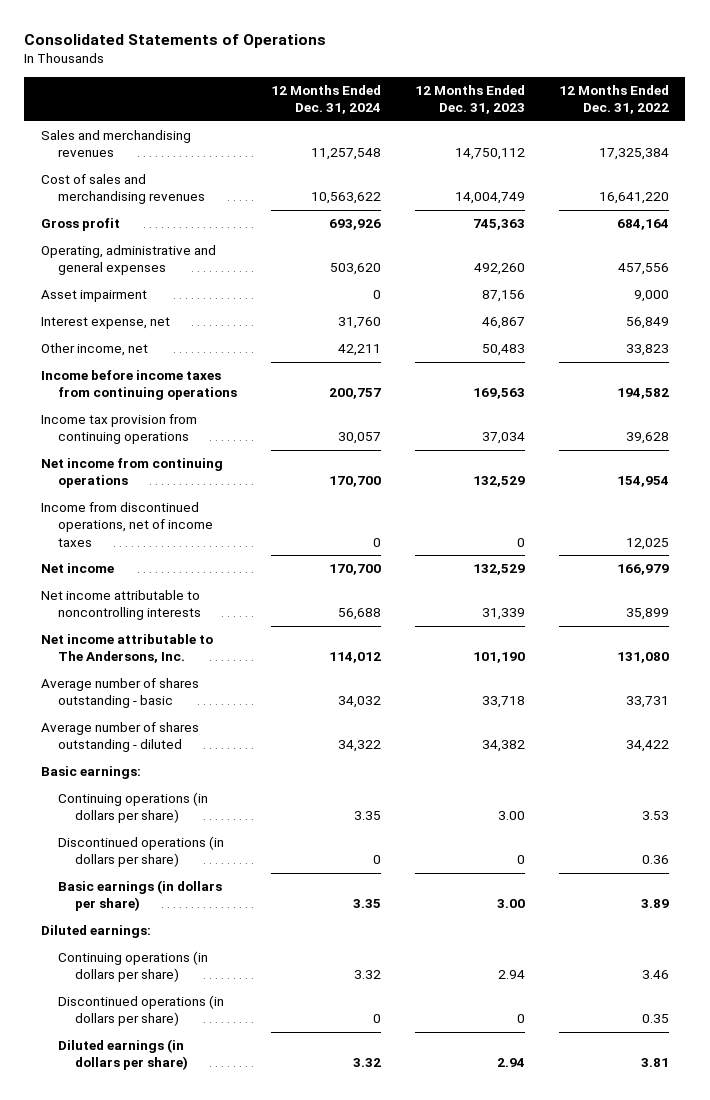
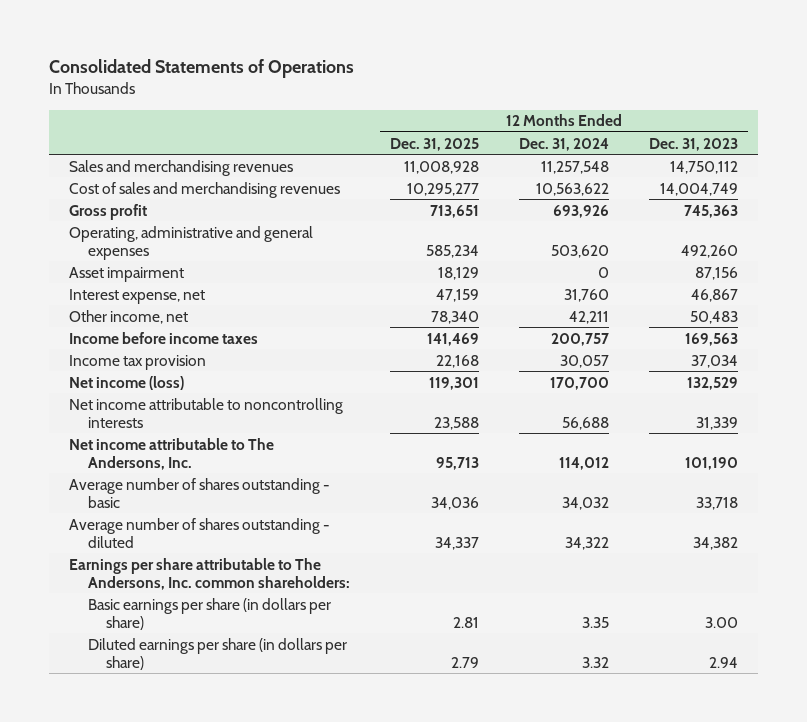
- | 12 Months Ended Dec. 31, 2024 | 12 Months Ended Dec. 31, 2023 | 12 Months Ended Dec. 31, 2022
+ | 12 Months Ended Dec. 31, 2025 | 12 Months Ended Dec. 31, 2024 | 12 Months Ended Dec. 31, 2023
- Income before income taxes from continuing operations | 200,757 | 169,563 | 194,582
- Income tax provision from continuing operations | 30,057 | 37,034 | 39,628
- Net income from continuing operations | 170,700 | 132,529 | 154,954
- Income from discontinued operations, net of income taxes | 0 | 0 | 12,025
- Net income | 170,700 | 132,529 | 166,979
+ Income before income taxes | 141,469 | 200,757 | 169,563
+ Income tax provision | 22,168 | 30,057 | 37,034
+ Net income (loss) | 119,301 | 170,700 | 132,529
- Basic earnings:
- Continuing operations (in dollars per share) | 3.35 | 3.00 | 3.53
- Discontinued operations (in dollars per share) | 0 | 0 | 0.36
- Basic earnings (in dollars per share) | 3.35 | 3.00 | 3.89
- Diluted earnings:
- Continuing operations (in dollars per share) | 3.32 | 2.94 | 3.46
- Discontinued operations (in dollars per share) | 0 | 0 | 0.35
- Diluted earnings (in dollars per share) | 3.32 | 2.94 | 3.81
+ Earnings per share attributable to The Andersons, Inc. common shareholders:
+ Basic earnings per share (in dollars per share) | 2.81 | 3.35 | 3.00
+ Diluted earnings per share (in dollars per share) | 2.79 | 3.32 | 2.94

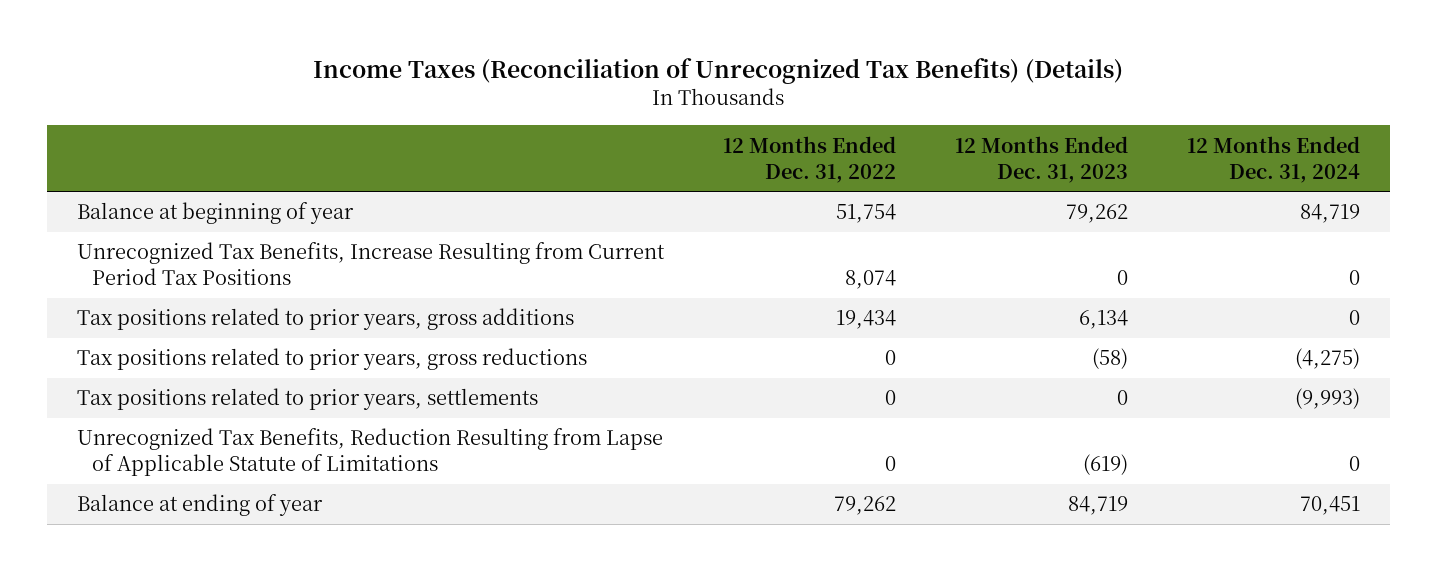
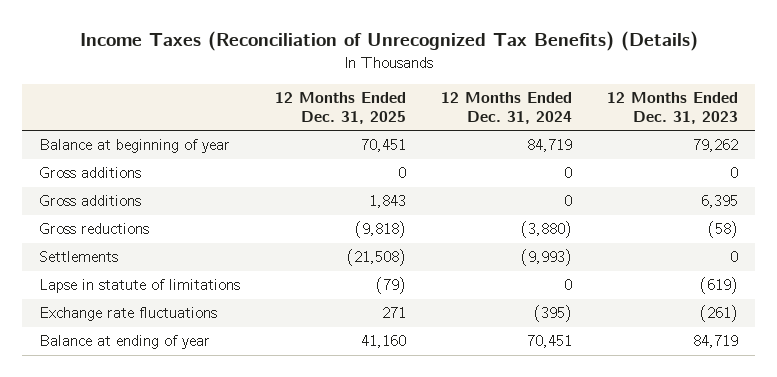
- | 12 Months Ended Dec. 31, 2022 | 12 Months Ended Dec. 31, 2023 | 12 Months Ended Dec. 31, 2024
+ | 12 Months Ended Dec. 31, 2025 | 12 Months Ended Dec. 31, 2024 | 12 Months Ended Dec. 31, 2023
- Unrecognized Tax Benefits, Increase Resulting from Current Period Tax Positions | 8,074 | 0 | 0
- Tax positions related to prior years, gross additions | 19,434 | 6,134 | 0
- Tax positions related to prior years, gross reductions | 0 | (58) | (4,275)
- Tax positions related to prior years, settlements | 0 | 0 | (9,993)
- Unrecognized Tax Benefits, Reduction Resulting from Lapse of Applicable Statute of Limitations | 0 | (619) | 0
+ Gross additions | 0 | 0 | 0
+ Gross additions | 1,843 | 0 | 6,395
+ Gross reductions | (9,818) | (3,880) | (58)
+ Settlements | (21,508) | (9,993) | 0
+ Lapse in statute of limitations | (79) | 0 | (619)
+ Exchange rate fluctuations | 271 | (395) | (261)

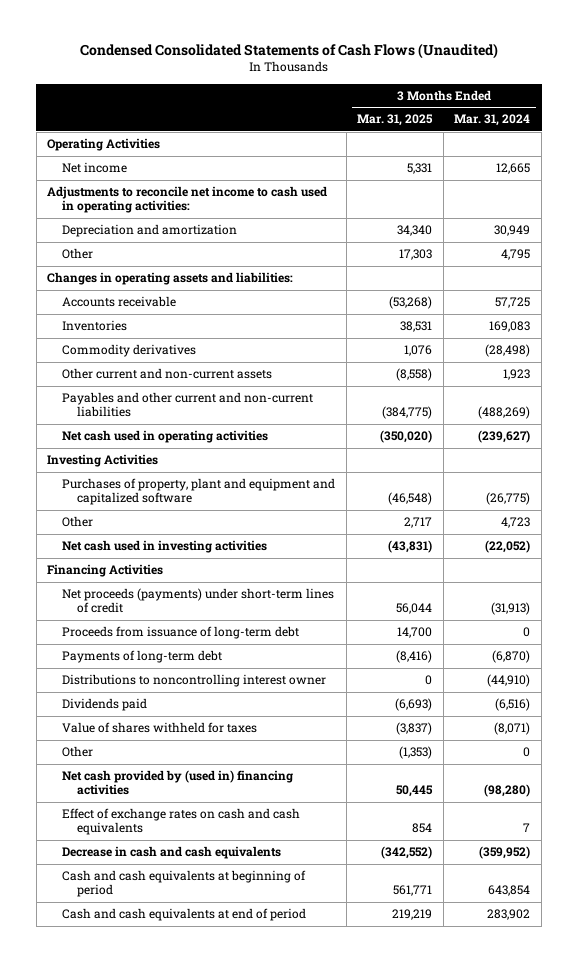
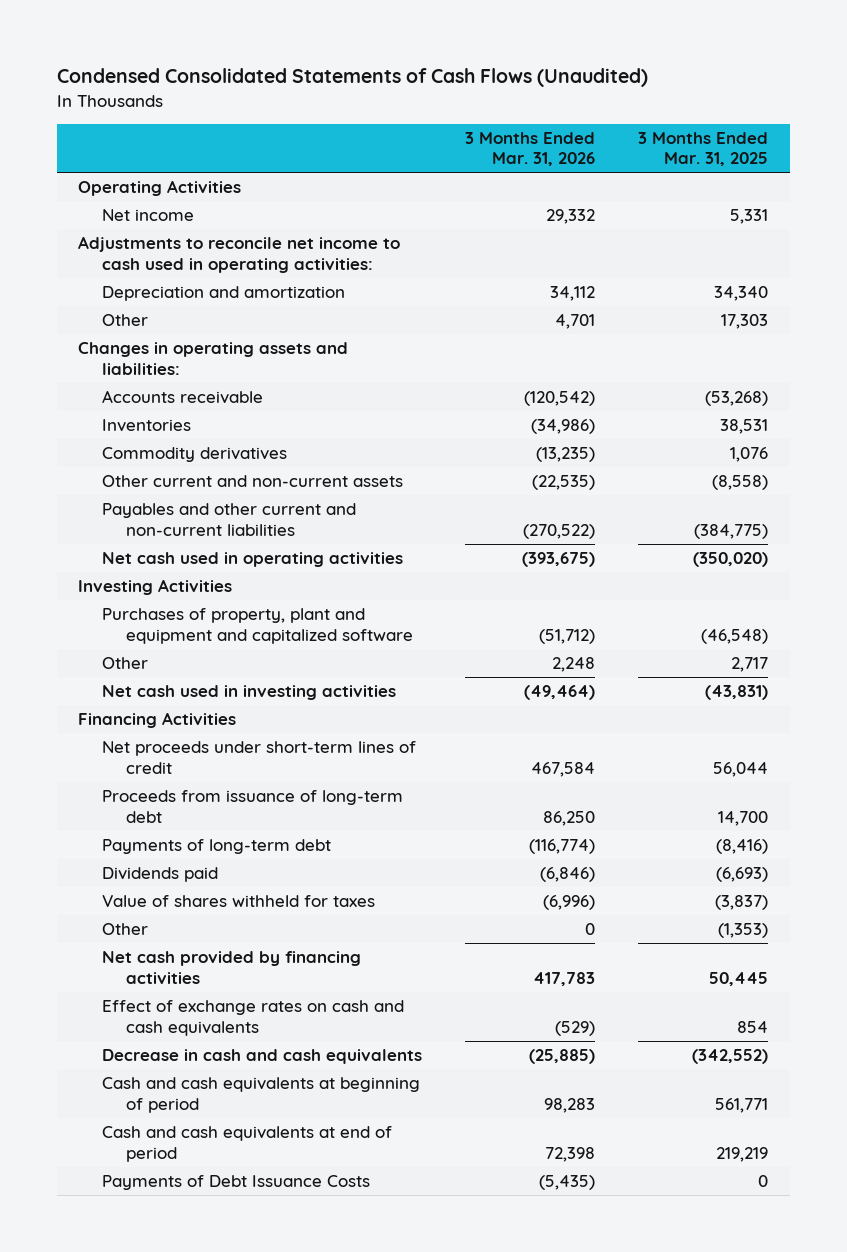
- | 3 Months Ended Mar. 31, 2025 | 3 Months Ended Mar. 31, 2024
+ | 3 Months Ended Mar. 31, 2026 | 3 Months Ended Mar. 31, 2025
- Net proceeds (payments) under short-term lines of credit | 56,044 | (31,913)
+ Net proceeds under short-term lines of credit | 467,584 | 56,044
- Distributions to noncontrolling interest owner | 0 | (44,910)
- Net cash provided by (used in) financing activities | 50,445 | (98,280)
+ Net cash provided by financing activities | 417,783 | 50,445
+ Payments of Debt Issuance Costs | (5,435) | 0

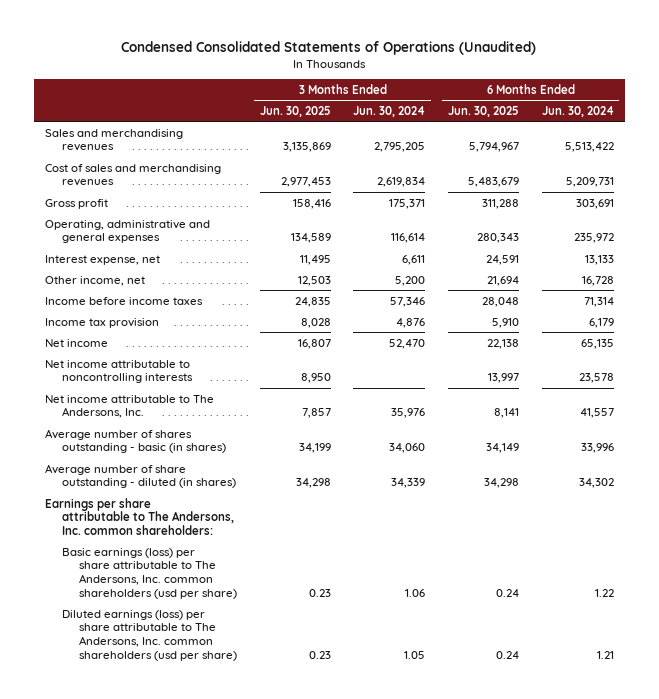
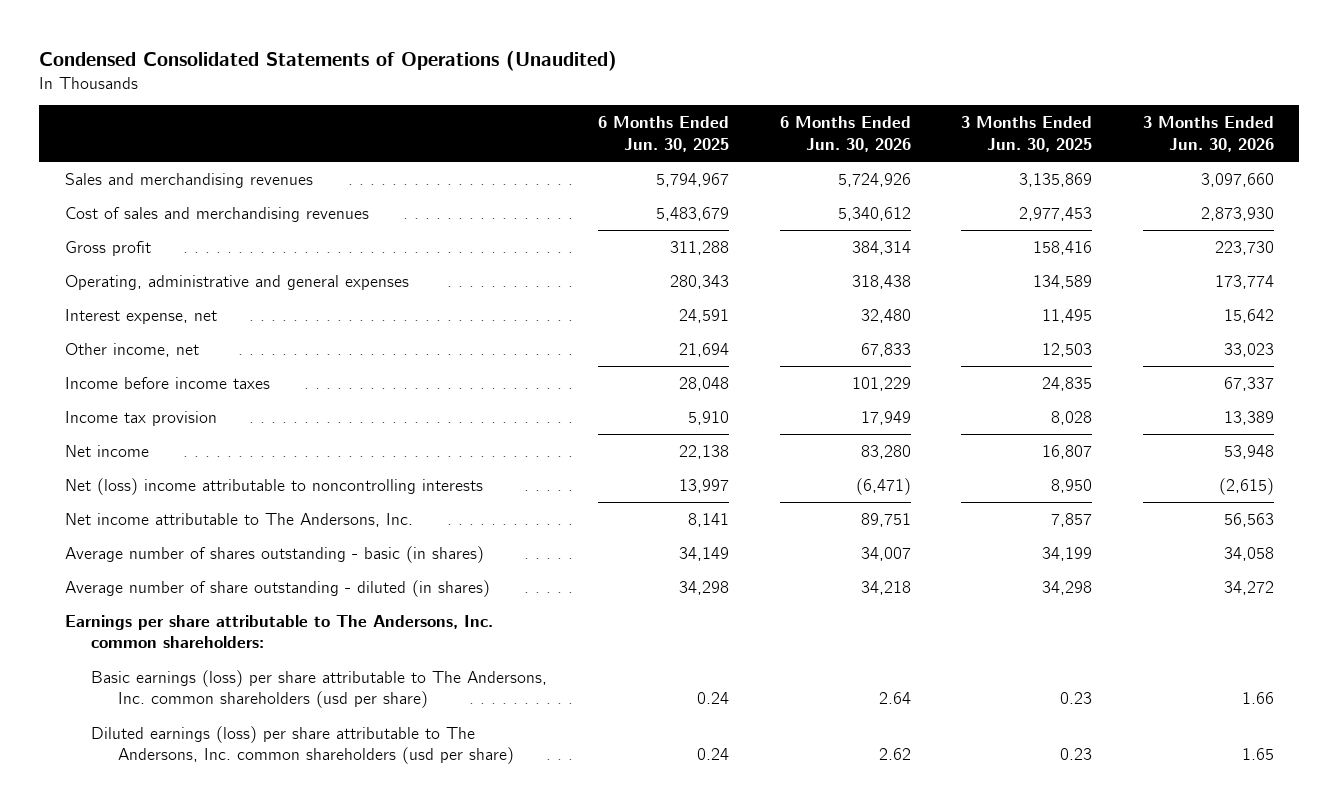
- | 3 Months Ended Jun. 30, 2025 | 3 Months Ended Jun. 30, 2024 | 6 Months Ended Jun. 30, 2025 | 6 Months Ended Jun. 30, 2024
+ | 6 Months Ended Jun. 30, 2025 | 6 Months Ended Jun. 30, 2026 | 3 Months Ended Jun. 30, 2025 | 3 Months Ended Jun. 30, 2026
- Net income attributable to noncontrolling interests | 8,950 | | 13,997 | 23,578
+ Net (loss) income attributable to noncontrolling interests | 13,997 | (6,471) | 8,950 | (2,615)

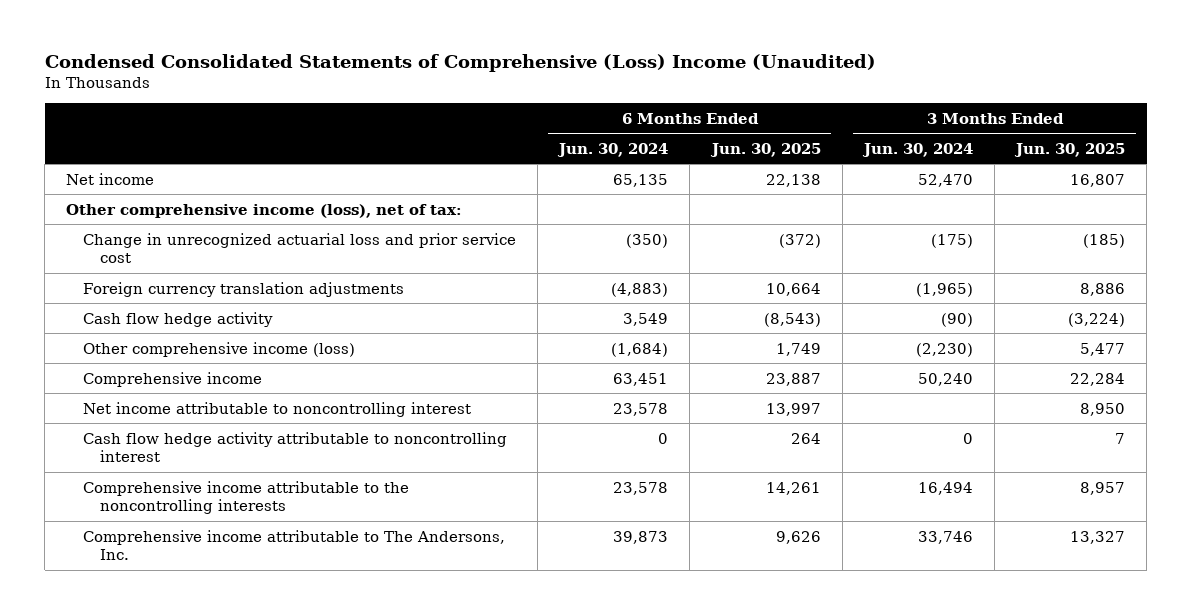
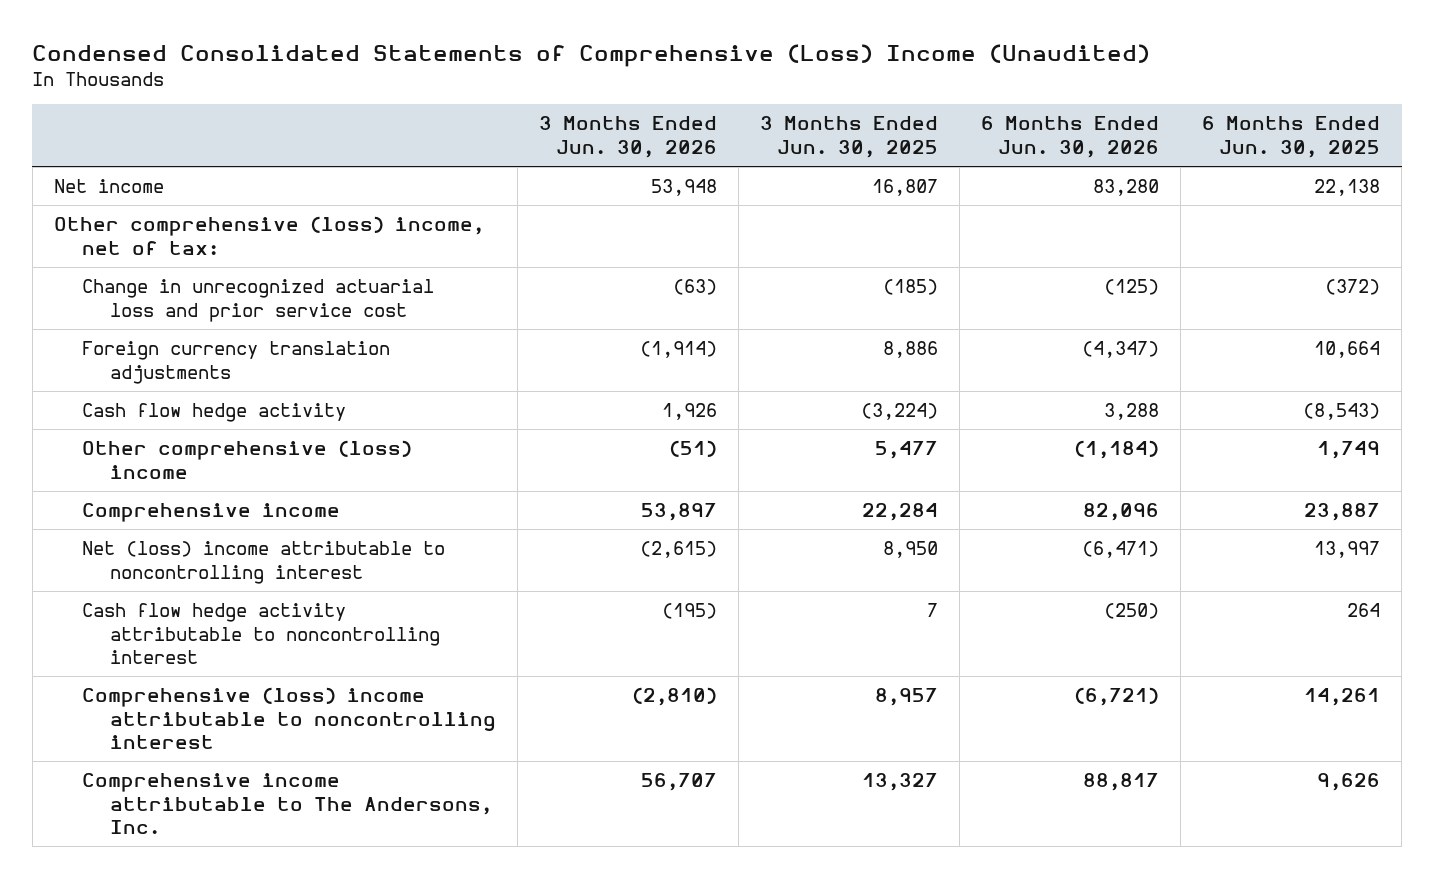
- | 6 Months Ended Jun. 30, 2024 | 6 Months Ended Jun. 30, 2025 | 3 Months Ended Jun. 30, 2024 | 3 Months Ended Jun. 30, 2025
+ | 3 Months Ended Jun. 30, 2026 | 3 Months Ended Jun. 30, 2025 | 6 Months Ended Jun. 30, 2026 | 6 Months Ended Jun. 30, 2025
- Other comprehensive income (loss), net of tax:
+ Other comprehensive (loss) income, net of tax:
- Other comprehensive income (loss) | (1,684) | 1,749 | (2,230) | 5,477
+ Other comprehensive (loss) income | (51) | 5,477 | (1,184) | 1,749
- Net income attributable to noncontrolling interest | 23,578 | 13,997 | | 8,950
+ Net (loss) income attributable to noncontrolling interest | (2,615) | 8,950 | (6,471) | 13,997
- Comprehensive income attributable to the noncontrolling interests | 23,578 | 14,261 | 16,494 | 8,957
+ Comprehensive (loss) income attributable to noncontrolling interest | (2,810) | 8,957 | (6,721) | 14,261

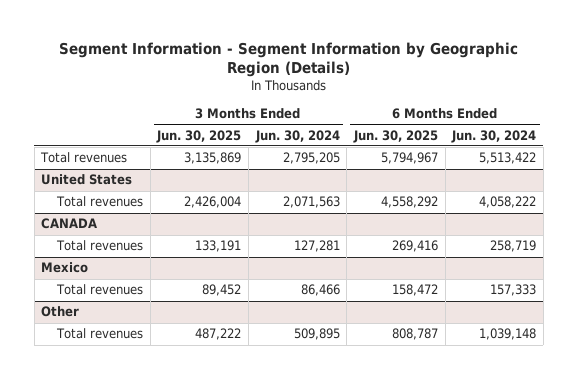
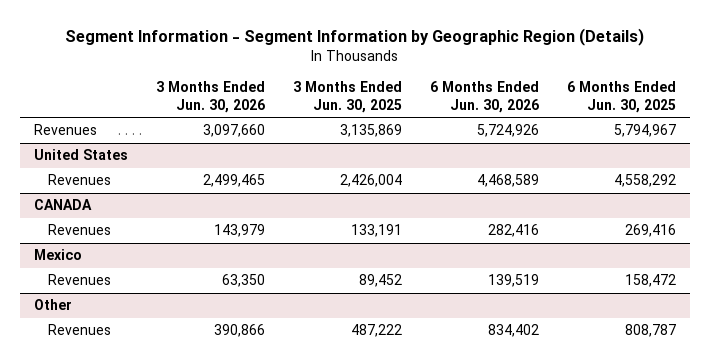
- | 3 Months Ended Jun. 30, 2025 | 3 Months Ended Jun. 30, 2024 | 6 Months Ended Jun. 30, 2025 | 6 Months Ended Jun. 30, 2024
+ | 3 Months Ended Jun. 30, 2026 | 3 Months Ended Jun. 30, 2025 | 6 Months Ended Jun. 30, 2026 | 6 Months Ended Jun. 30, 2025
- Total revenues | 3,135,869 | 2,795,205 | 5,794,967 | 5,513,422
+ Revenues | 3,097,660 | 3,135,869 | 5,724,926 | 5,794,967
@ United States
- Total revenues | 2,426,004 | 2,071,563 | 4,558,292 | 4,058,222
+ Revenues | 2,499,465 | 2,426,004 | 4,468,589 | 4,558,292
@ CANADA
- Total revenues | 133,191 | 127,281 | 269,416 | 258,719
+ Revenues | 143,979 | 133,191 | 282,416 | 269,416
@ Mexico
- Total revenues | 89,452 | 86,466 | 158,472 | 157,333
+ Revenues | 63,350 | 89,452 | 139,519 | 158,472
@ Other
- Total revenues | 487,222 | 509,895 | 808,787 | 1,039,148
+ Revenues | 390,866 | 487,222 | 834,402 | 808,787

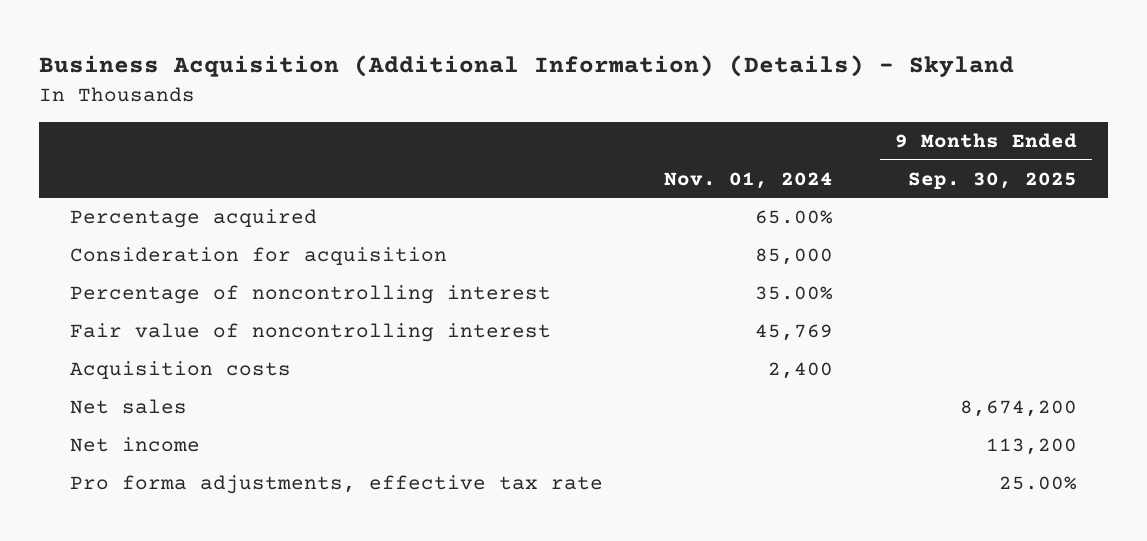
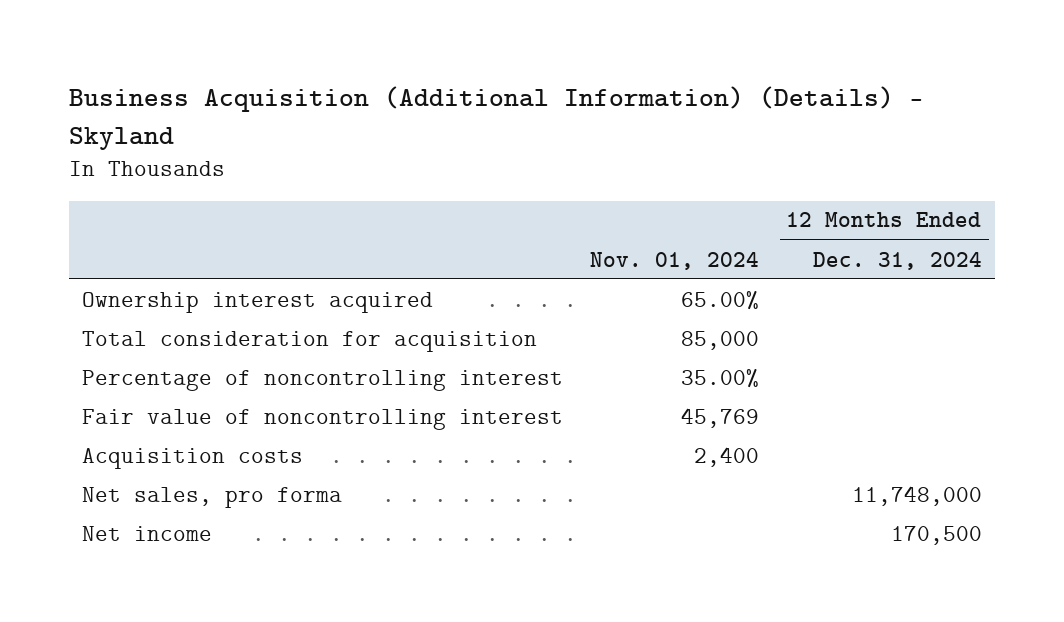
- | Nov. 01, 2024 | 9 Months Ended Sep. 30, 2025
+ | Nov. 01, 2024 | 12 Months Ended Dec. 31, 2024
- Percentage acquired | 65.00% |
- Consideration for acquisition | 85,000 |
+ Ownership interest acquired | 65.00% |
+ Total consideration for acquisition | 85,000 |
- Net sales | | 8,674,200
+ Net sales, pro forma | | 11,748,000
- Pro forma adjustments, effective tax rate | | 25.00%

